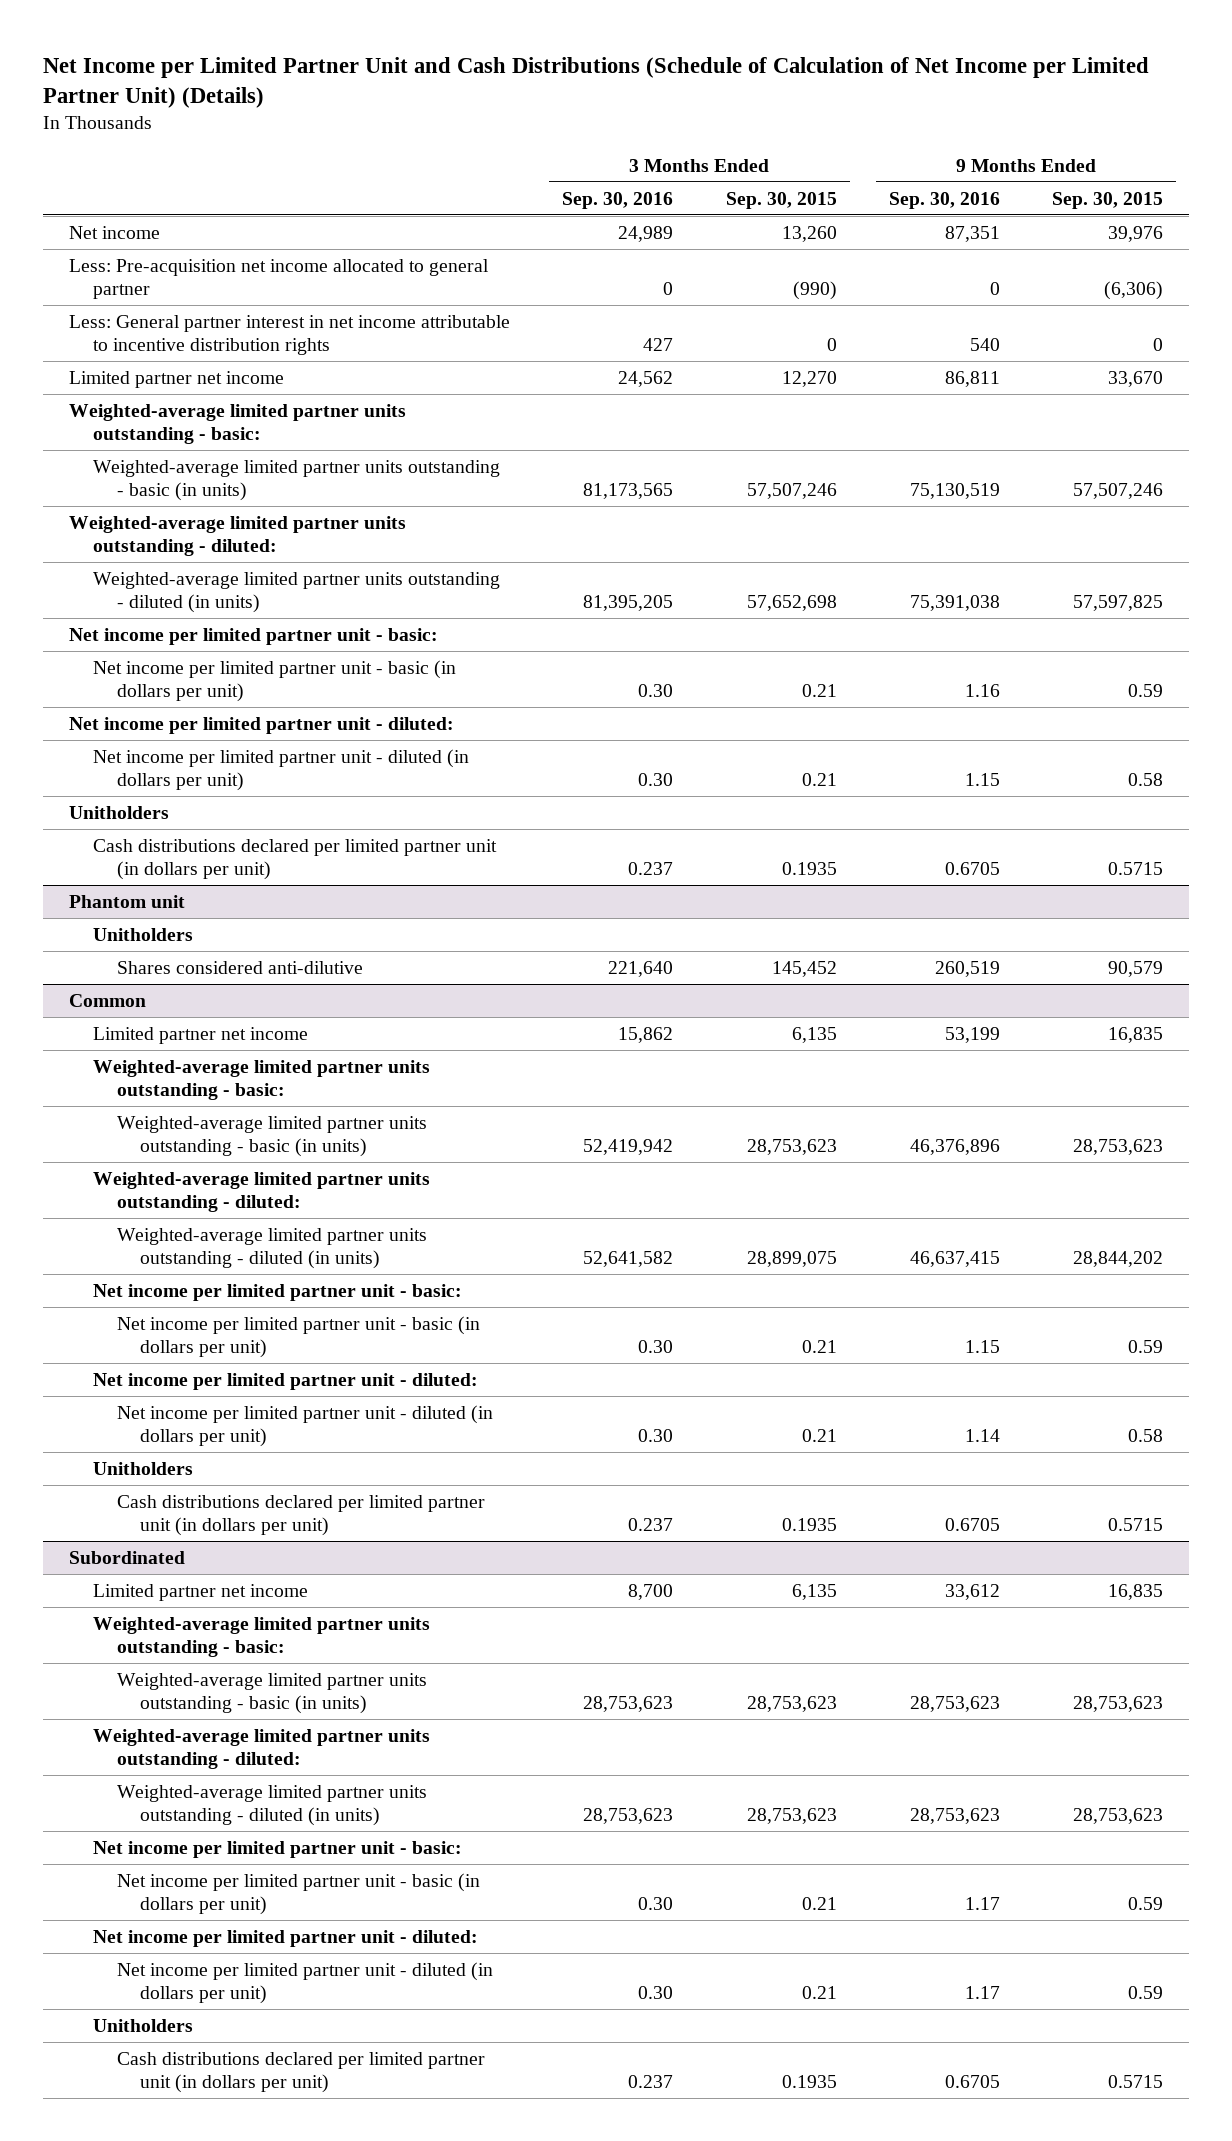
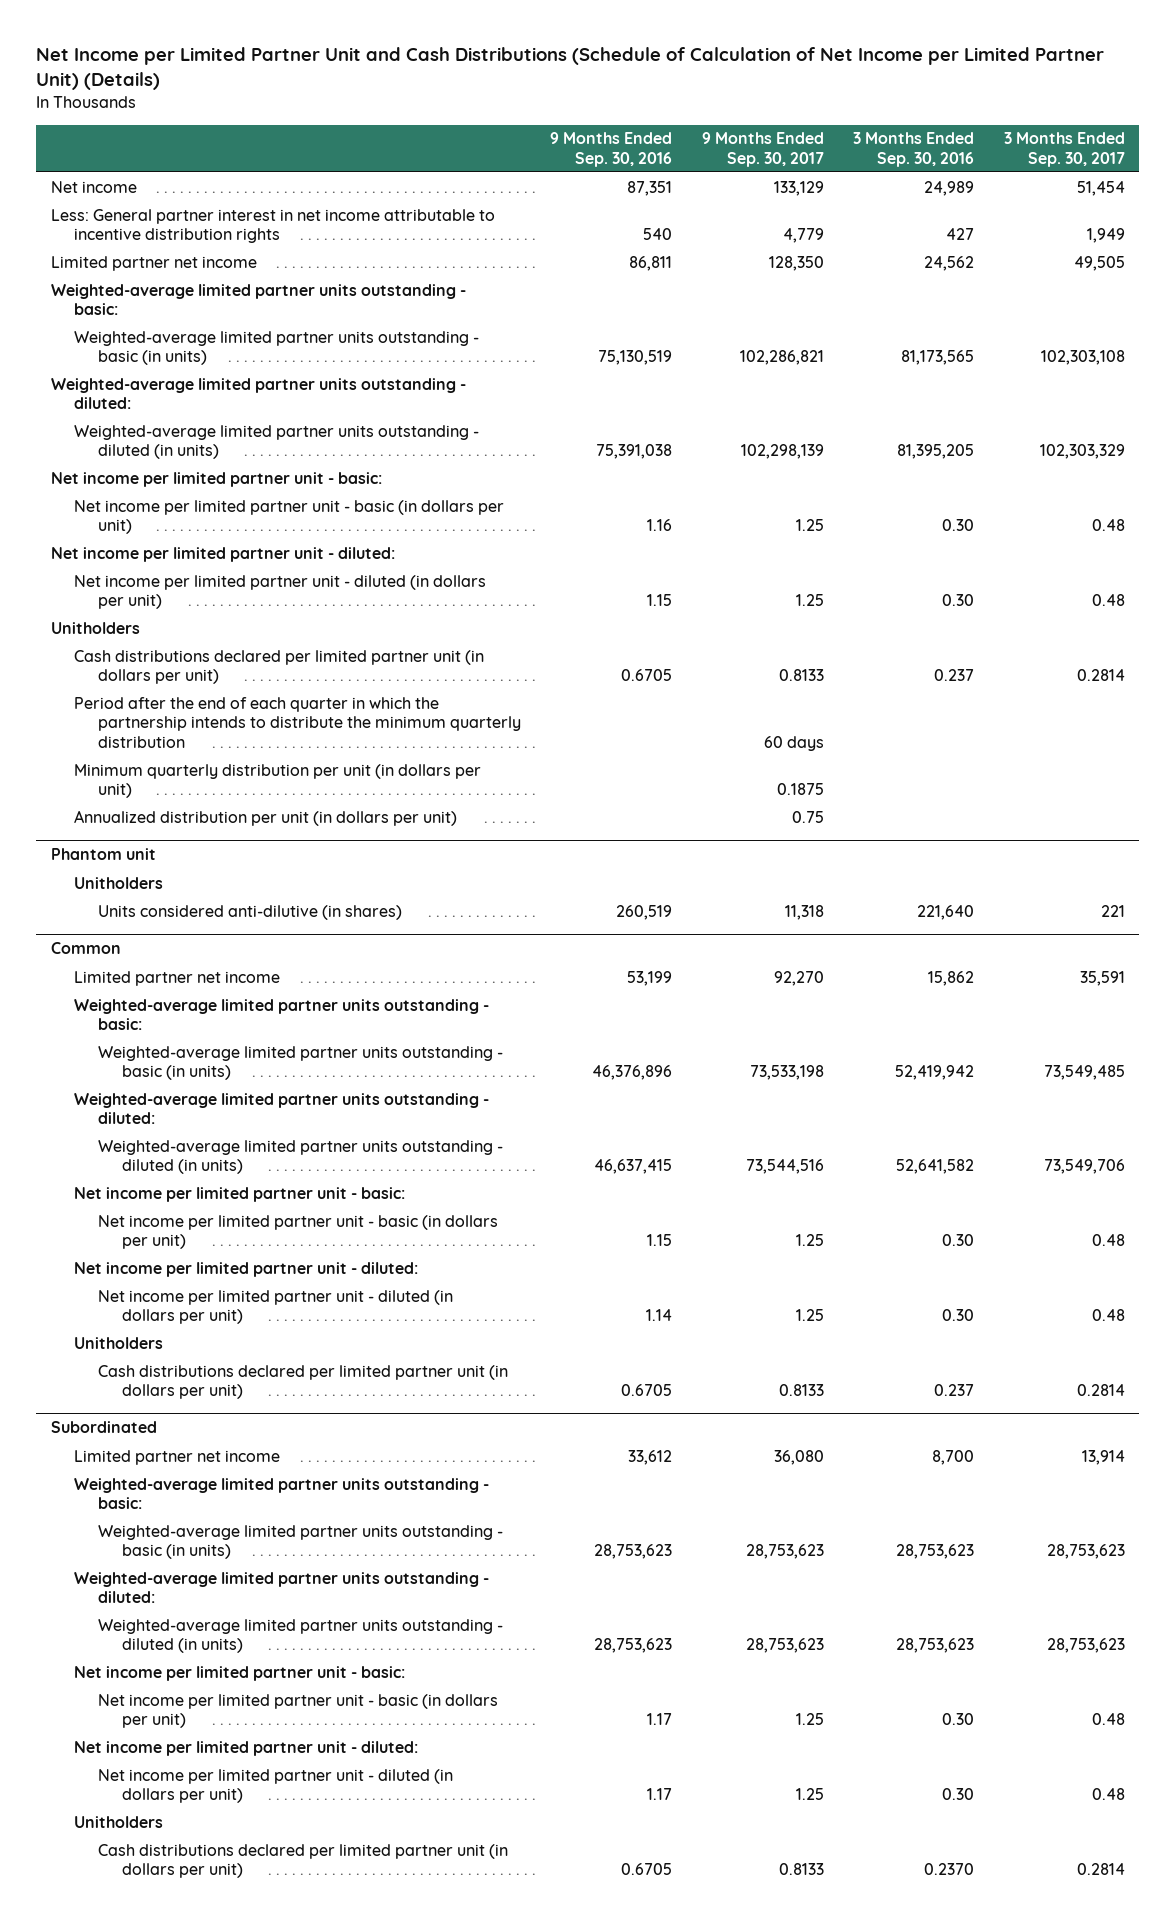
- | 3 Months Ended Sep. 30, 2016 | 3 Months Ended Sep. 30, 2015 | 9 Months Ended Sep. 30, 2016 | 9 Months Ended Sep. 30, 2015
+ | 9 Months Ended Sep. 30, 2016 | 9 Months Ended Sep. 30, 2017 | 3 Months Ended Sep. 30, 2016 | 3 Months Ended Sep. 30, 2017
- Less: Pre-acquisition net income allocated to general partner | 0 | (990) | 0 | (6,306)
+ Period after the end of each quarter in which the partnership intends to distribute the minimum quarterly distribution | | 60 days | |
+ Minimum quarterly distribution per unit (in dollars per unit) | | 0.1875 | |
+ Annualized distribution per unit (in dollars per unit) | | 0.75 | |
@ Phantom unit
- Shares considered anti-dilutive | 221,640 | 145,452 | 260,519 | 90,579
+ Units considered anti-dilutive (in shares) | 260,519 | 11,318 | 221,640 | 221
@ Subordinated
- Cash distributions declared per limited partner unit (in dollars per unit) | 0.237 | 0.1935 | 0.6705 | 0.5715
+ Cash distributions declared per limited partner unit (in dollars per unit) | 0.6705 | 0.8133 | 0.2370 | 0.2814

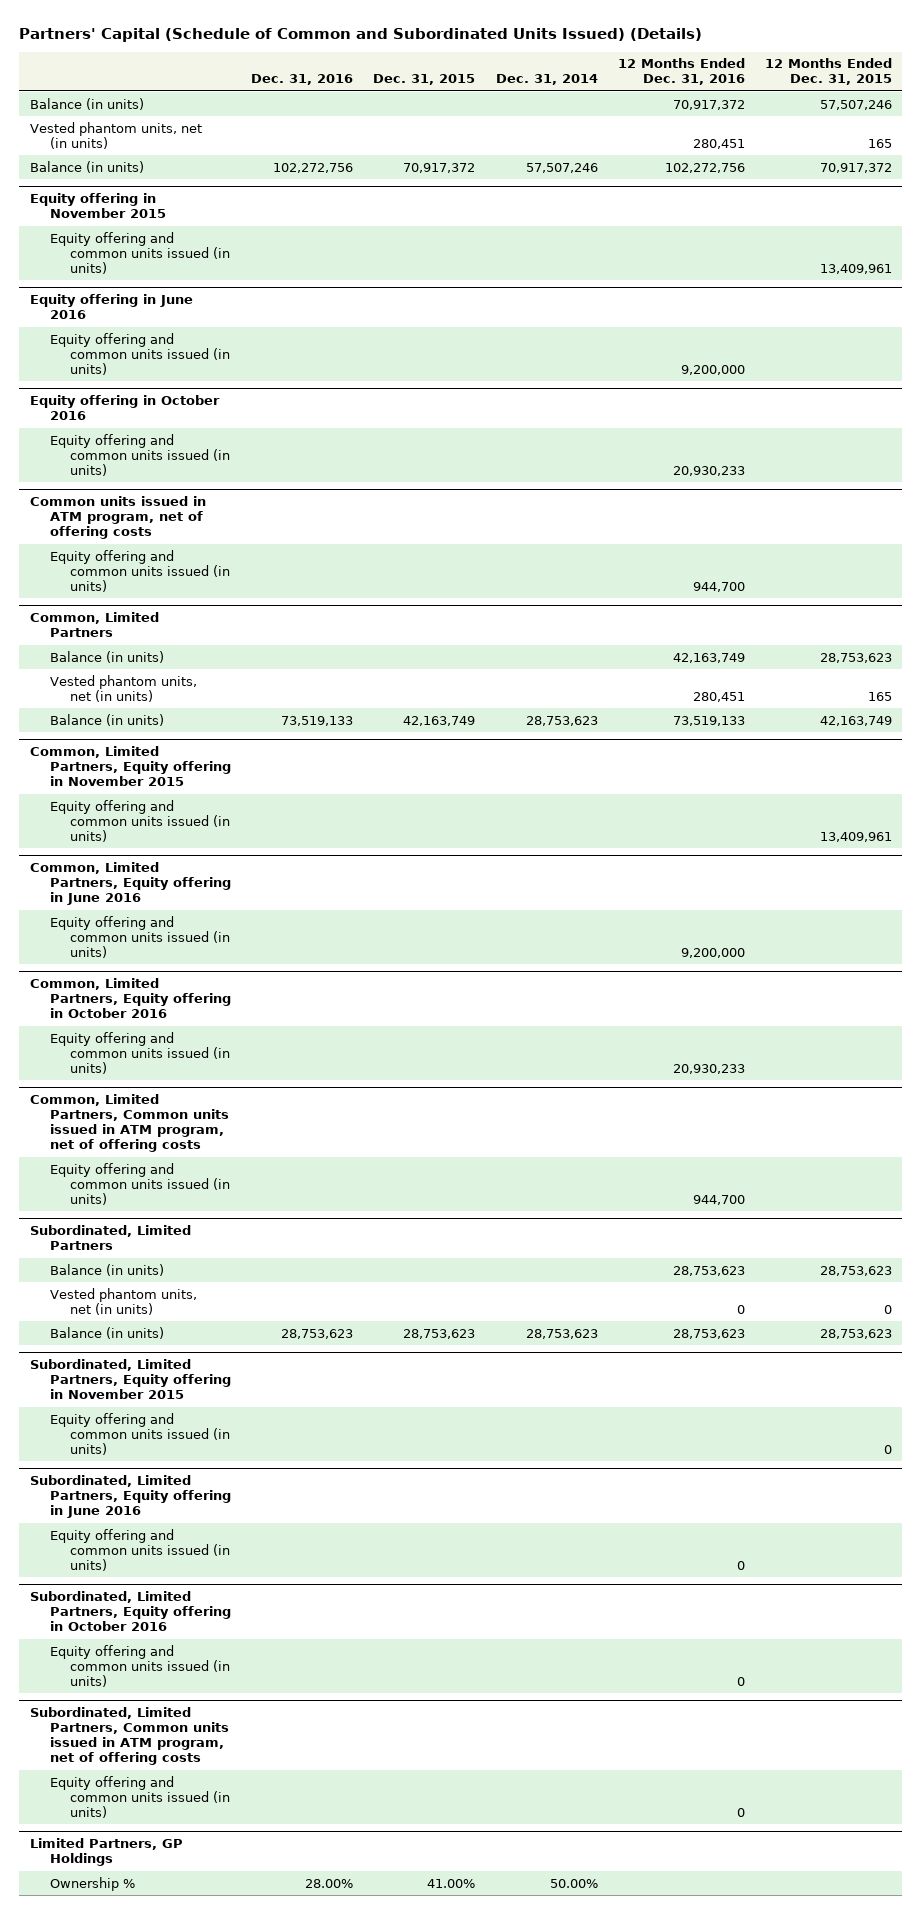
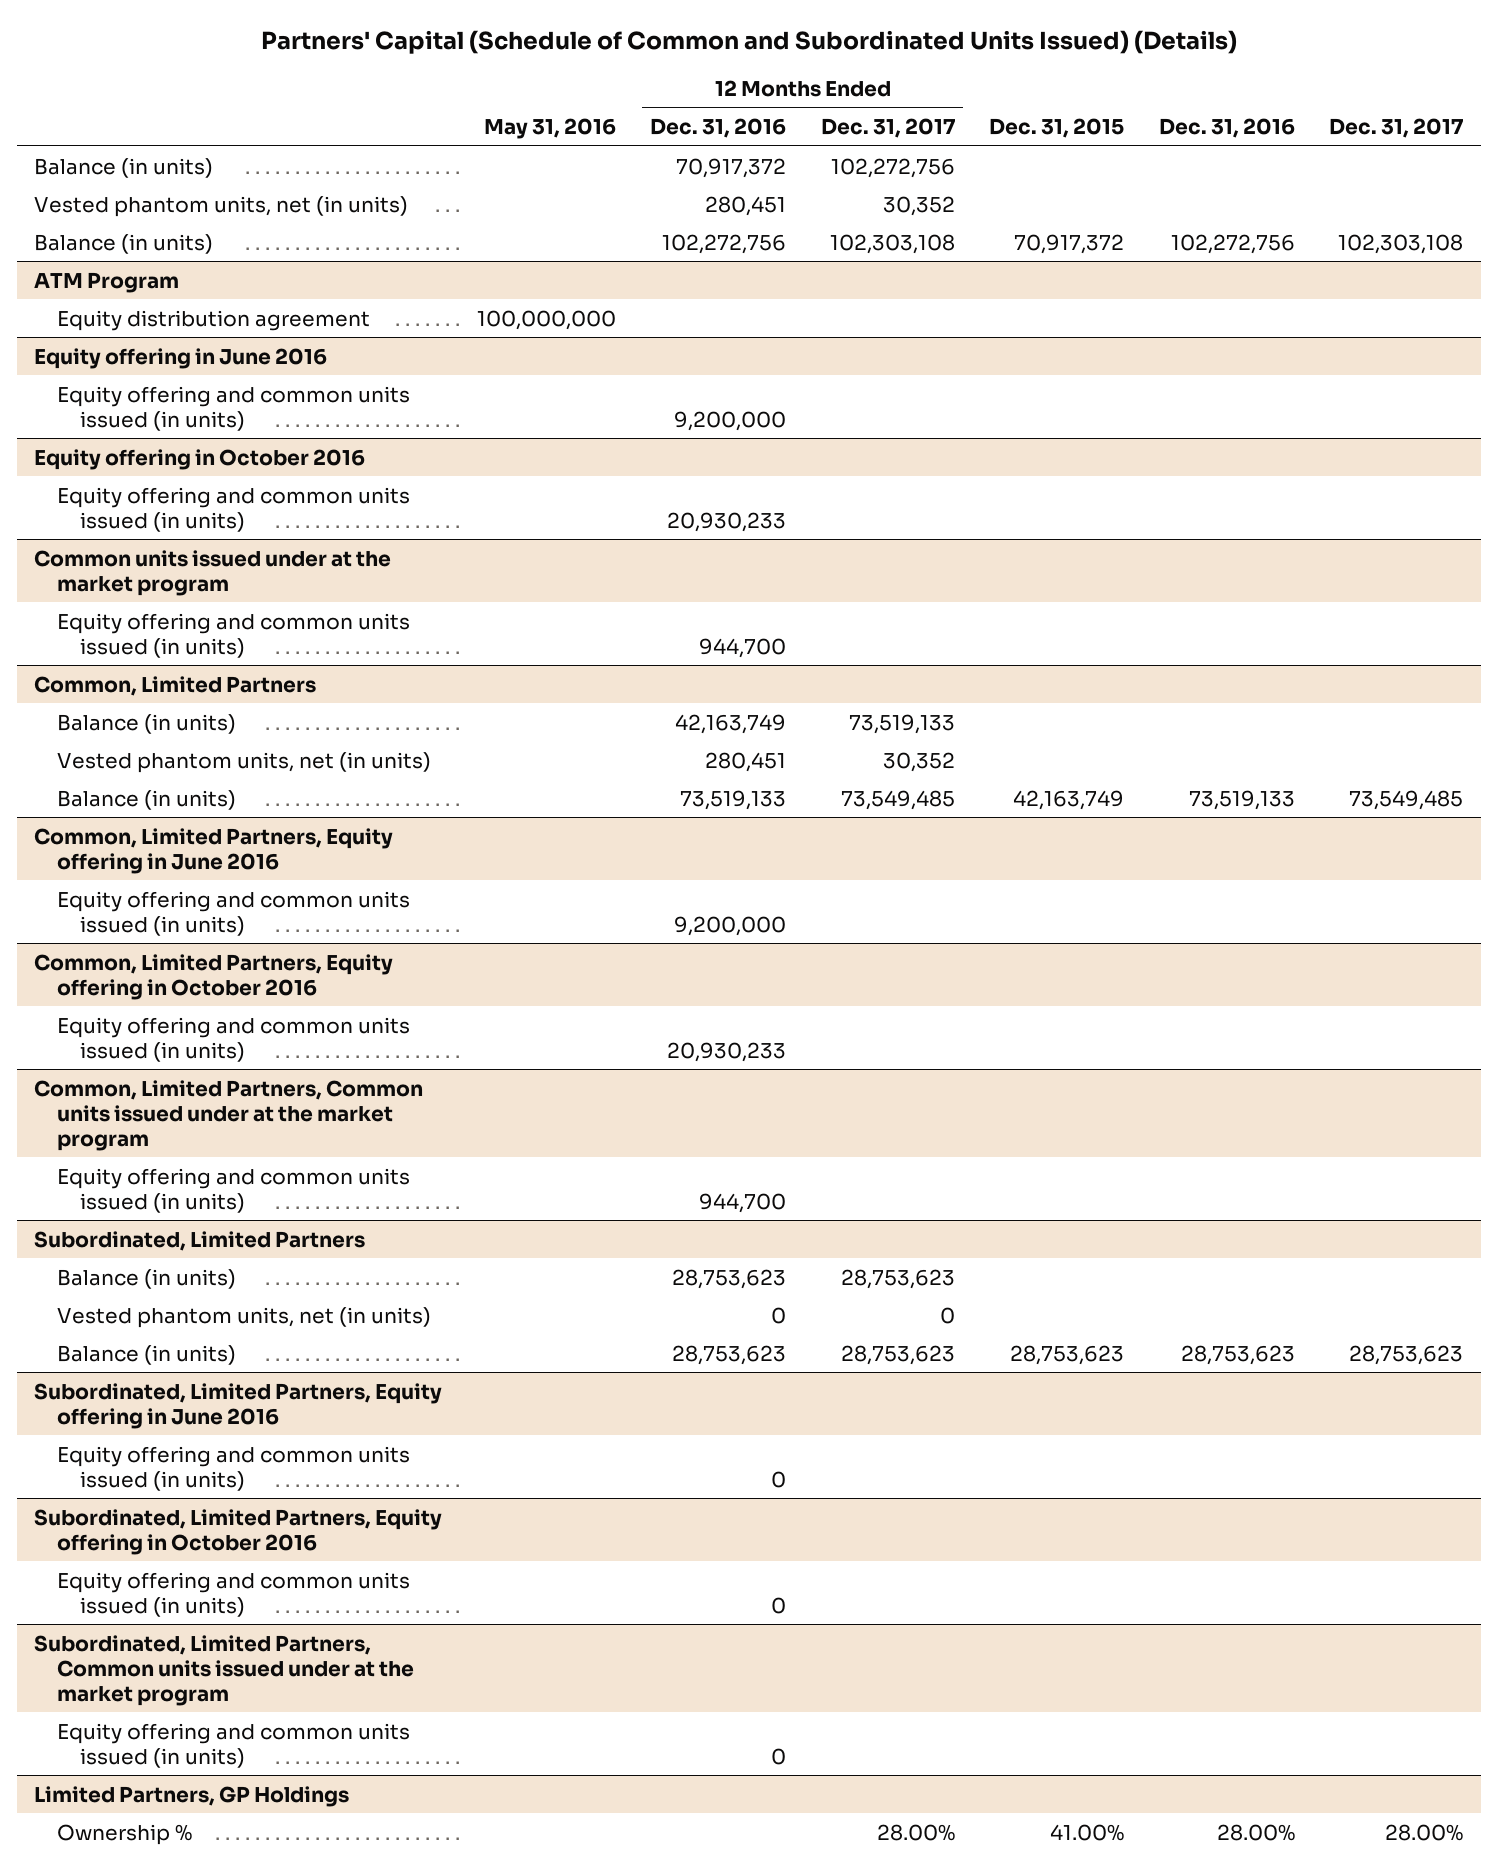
- | Dec. 31, 2016 | Dec. 31, 2015 | Dec. 31, 2014 | 12 Months Ended Dec. 31, 2016 | 12 Months Ended Dec. 31, 2015
+ | May 31, 2016 | 12 Months Ended Dec. 31, 2016 | 12 Months Ended Dec. 31, 2017 | Dec. 31, 2015 | Dec. 31, 2016 | Dec. 31, 2017
- Equity offering in November 2015
- Equity offering and common units issued (in units) | | | | | 13,409,961
+ ATM Program
+ Equity distribution agreement | 100,000,000 | | | | |
- Common units issued in ATM program, net of offering costs
+ Common units issued under at the market program
- Common, Limited Partners, Equity offering in November 2015
- Equity offering and common units issued (in units) | | | | | 13,409,961
- Common, Limited Partners, Common units issued in ATM program, net of offering costs
+ Common, Limited Partners, Common units issued under at the market program
- Subordinated, Limited Partners, Equity offering in November 2015
- Equity offering and common units issued (in units) | | | | | 0
- Subordinated, Limited Partners, Common units issued in ATM program, net of offering costs
+ Subordinated, Limited Partners, Common units issued under at the market program

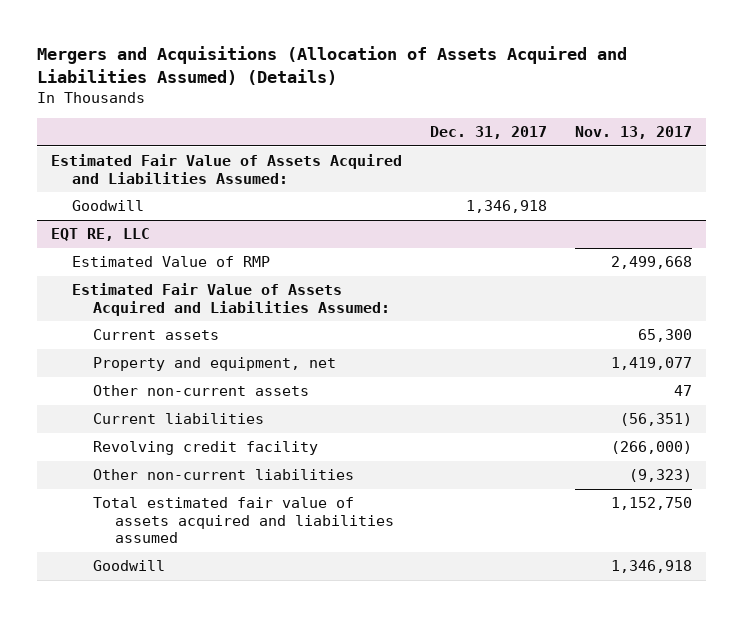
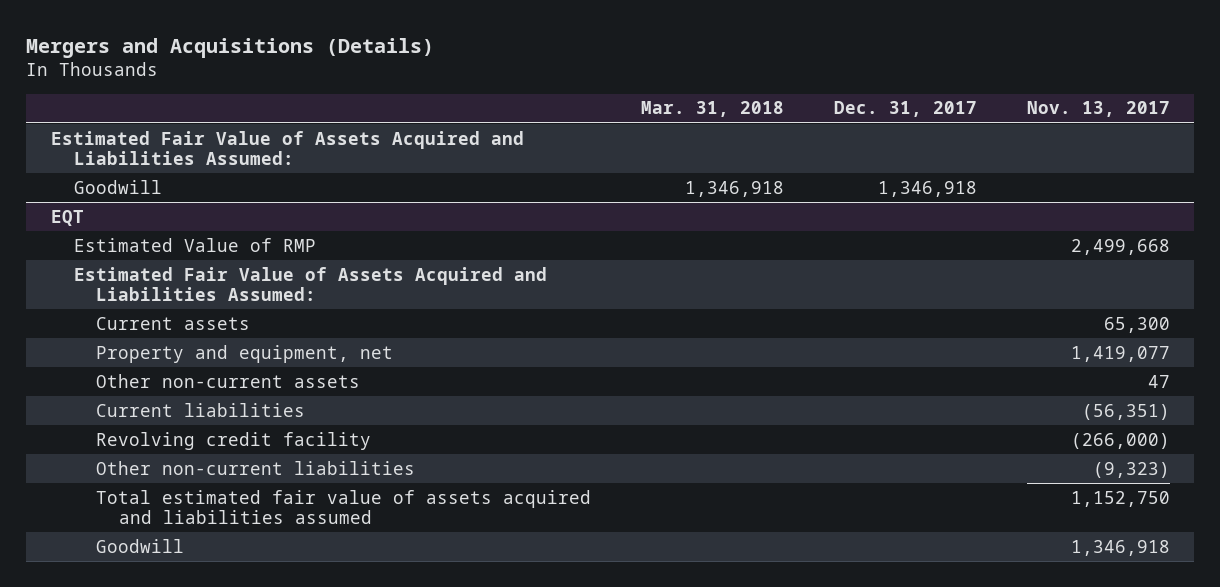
- Mergers and Acquisitions (Allocation of Assets Acquired and Liabilities Assumed) (Details)
+ Mergers and Acquisitions (Details)
- | Dec. 31, 2017 | Nov. 13, 2017
+ | Mar. 31, 2018 | Dec. 31, 2017 | Nov. 13, 2017
- EQT RE, LLC
+ EQT

